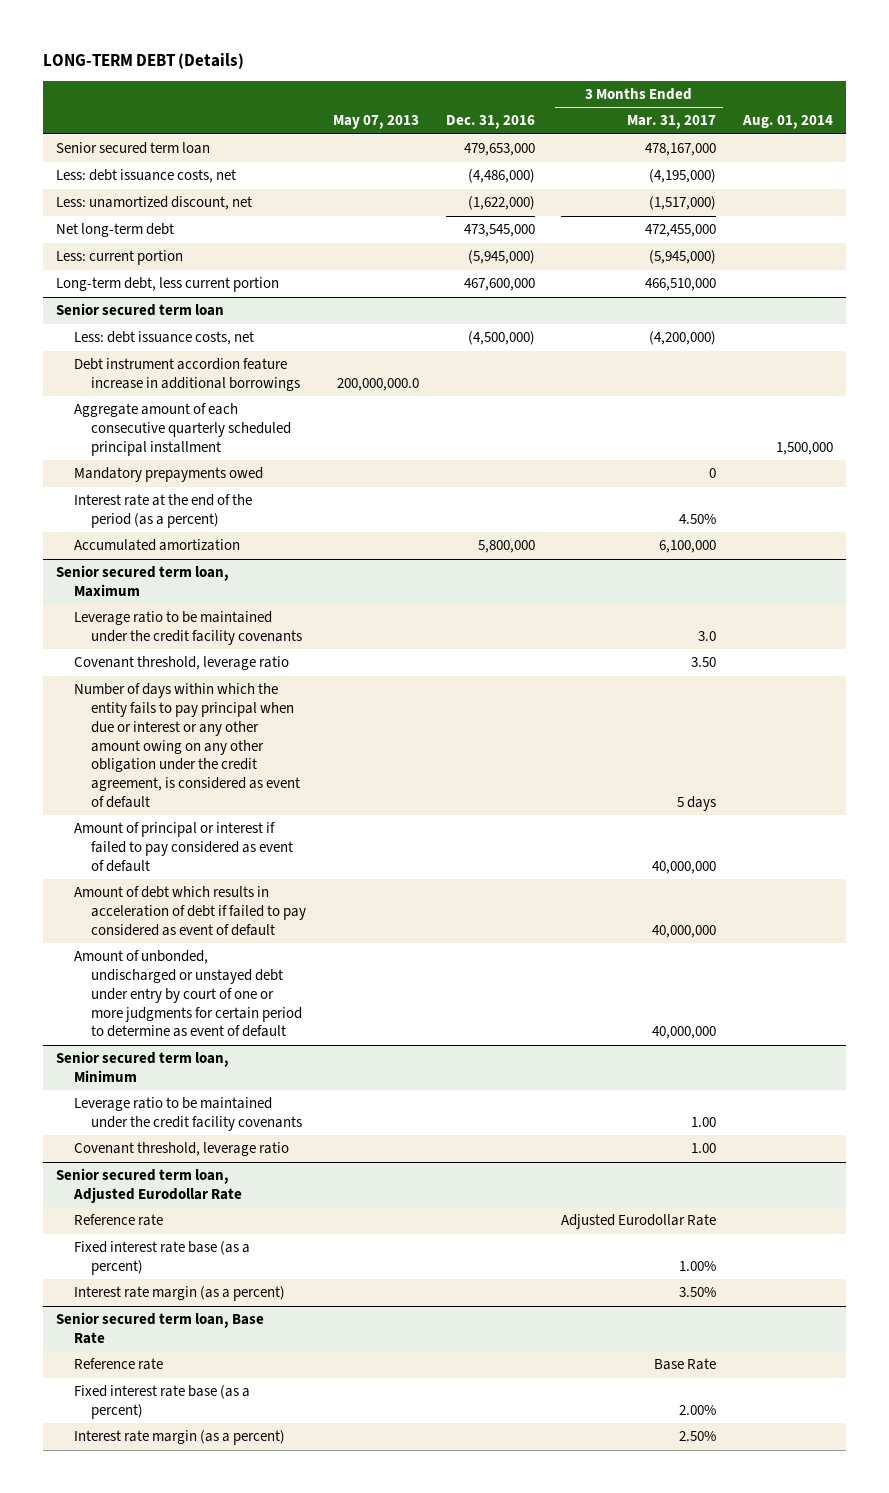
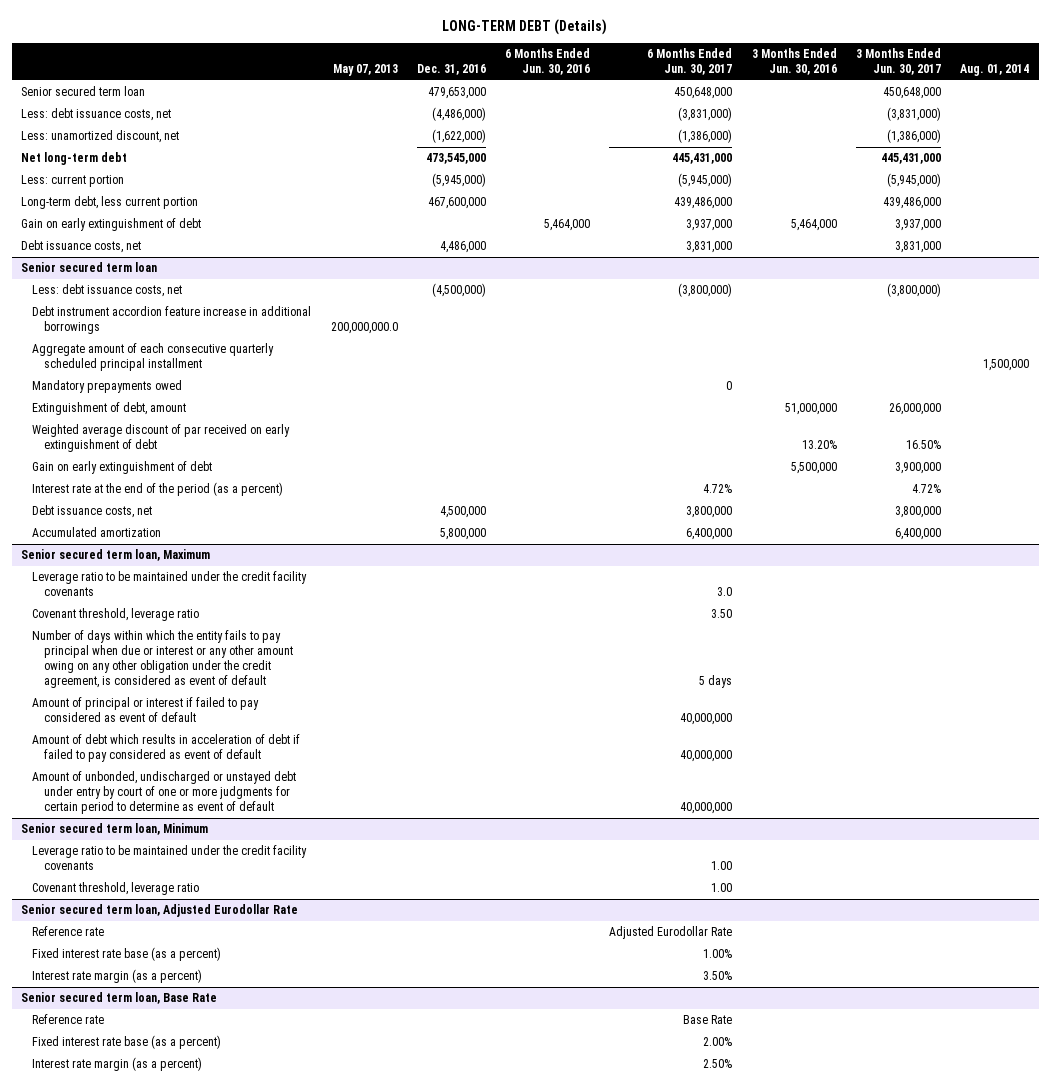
- | May 07, 2013 | Dec. 31, 2016 | 3 Months Ended Mar. 31, 2017 | Aug. 01, 2014
+ | May 07, 2013 | Dec. 31, 2016 | 6 Months Ended Jun. 30, 2016 | 6 Months Ended Jun. 30, 2017 | 3 Months Ended Jun. 30, 2016 | 3 Months Ended Jun. 30, 2017 | Aug. 01, 2014
+ Gain on early extinguishment of debt | | | 5,464,000 | 3,937,000 | 5,464,000 | 3,937,000 |
+ Debt issuance costs, net | | 4,486,000 | | 3,831,000 | | 3,831,000 |
@ Senior secured term loan
+ Extinguishment of debt, amount | | | | | 51,000,000 | 26,000,000 |
+ Weighted average discount of par received on early extinguishment of debt | | | | | 13.20% | 16.50% |
+ Gain on early extinguishment of debt | | | | | 5,500,000 | 3,900,000 |
+ Debt issuance costs, net | | 4,500,000 | | 3,800,000 | | 3,800,000 |

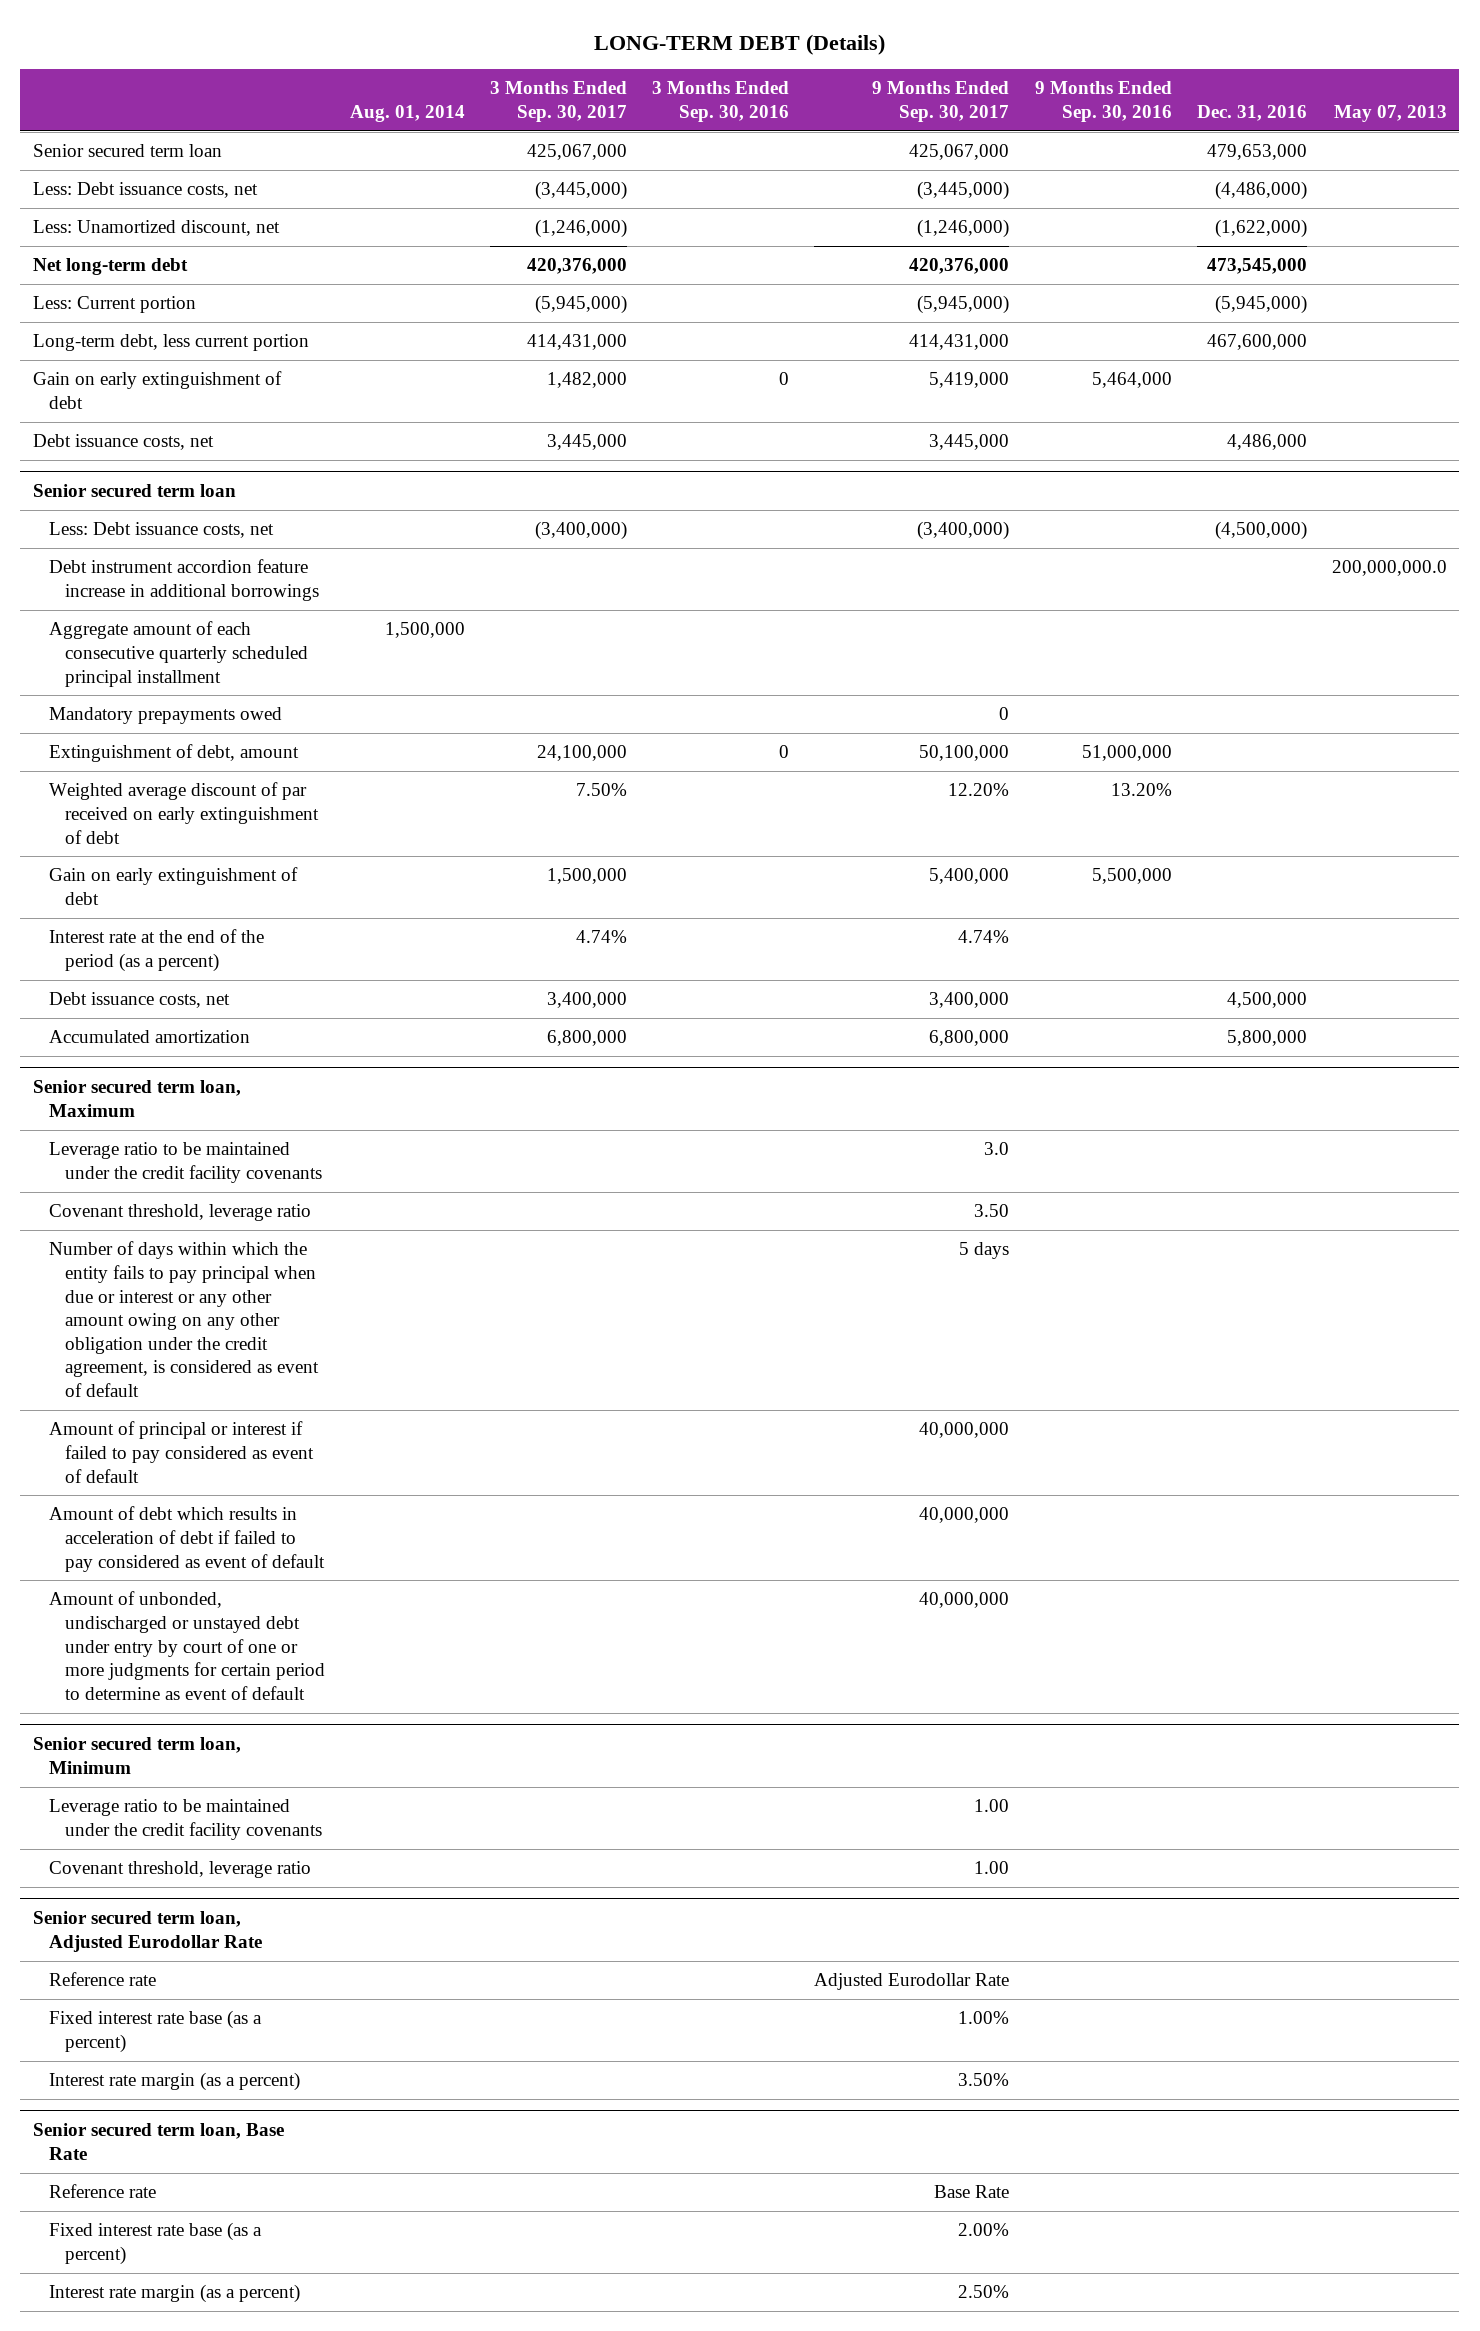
- | May 07, 2013 | Dec. 31, 2016 | 6 Months Ended Jun. 30, 2016 | 6 Months Ended Jun. 30, 2017 | 3 Months Ended Jun. 30, 2016 | 3 Months Ended Jun. 30, 2017 | Aug. 01, 2014
+ | Aug. 01, 2014 | 3 Months Ended Sep. 30, 2017 | 3 Months Ended Sep. 30, 2016 | 9 Months Ended Sep. 30, 2017 | 9 Months Ended Sep. 30, 2016 | Dec. 31, 2016 | May 07, 2013
- Less: debt issuance costs, net | | (4,486,000) | | (3,831,000) | | (3,831,000) |
- Less: unamortized discount, net | | (1,622,000) | | (1,386,000) | | (1,386,000) |
+ Less: Debt issuance costs, net | | (3,445,000) | | (3,445,000) | | (4,486,000) |
+ Less: Unamortized discount, net | | (1,246,000) | | (1,246,000) | | (1,622,000) |
- Less: current portion | | (5,945,000) | | (5,945,000) | | (5,945,000) |
+ Less: Current portion | | (5,945,000) | | (5,945,000) | | (5,945,000) |
@ Senior secured term loan
- Less: debt issuance costs, net | | (4,500,000) | | (3,800,000) | | (3,800,000) |
+ Less: Debt issuance costs, net | | (3,400,000) | | (3,400,000) | | (4,500,000) |

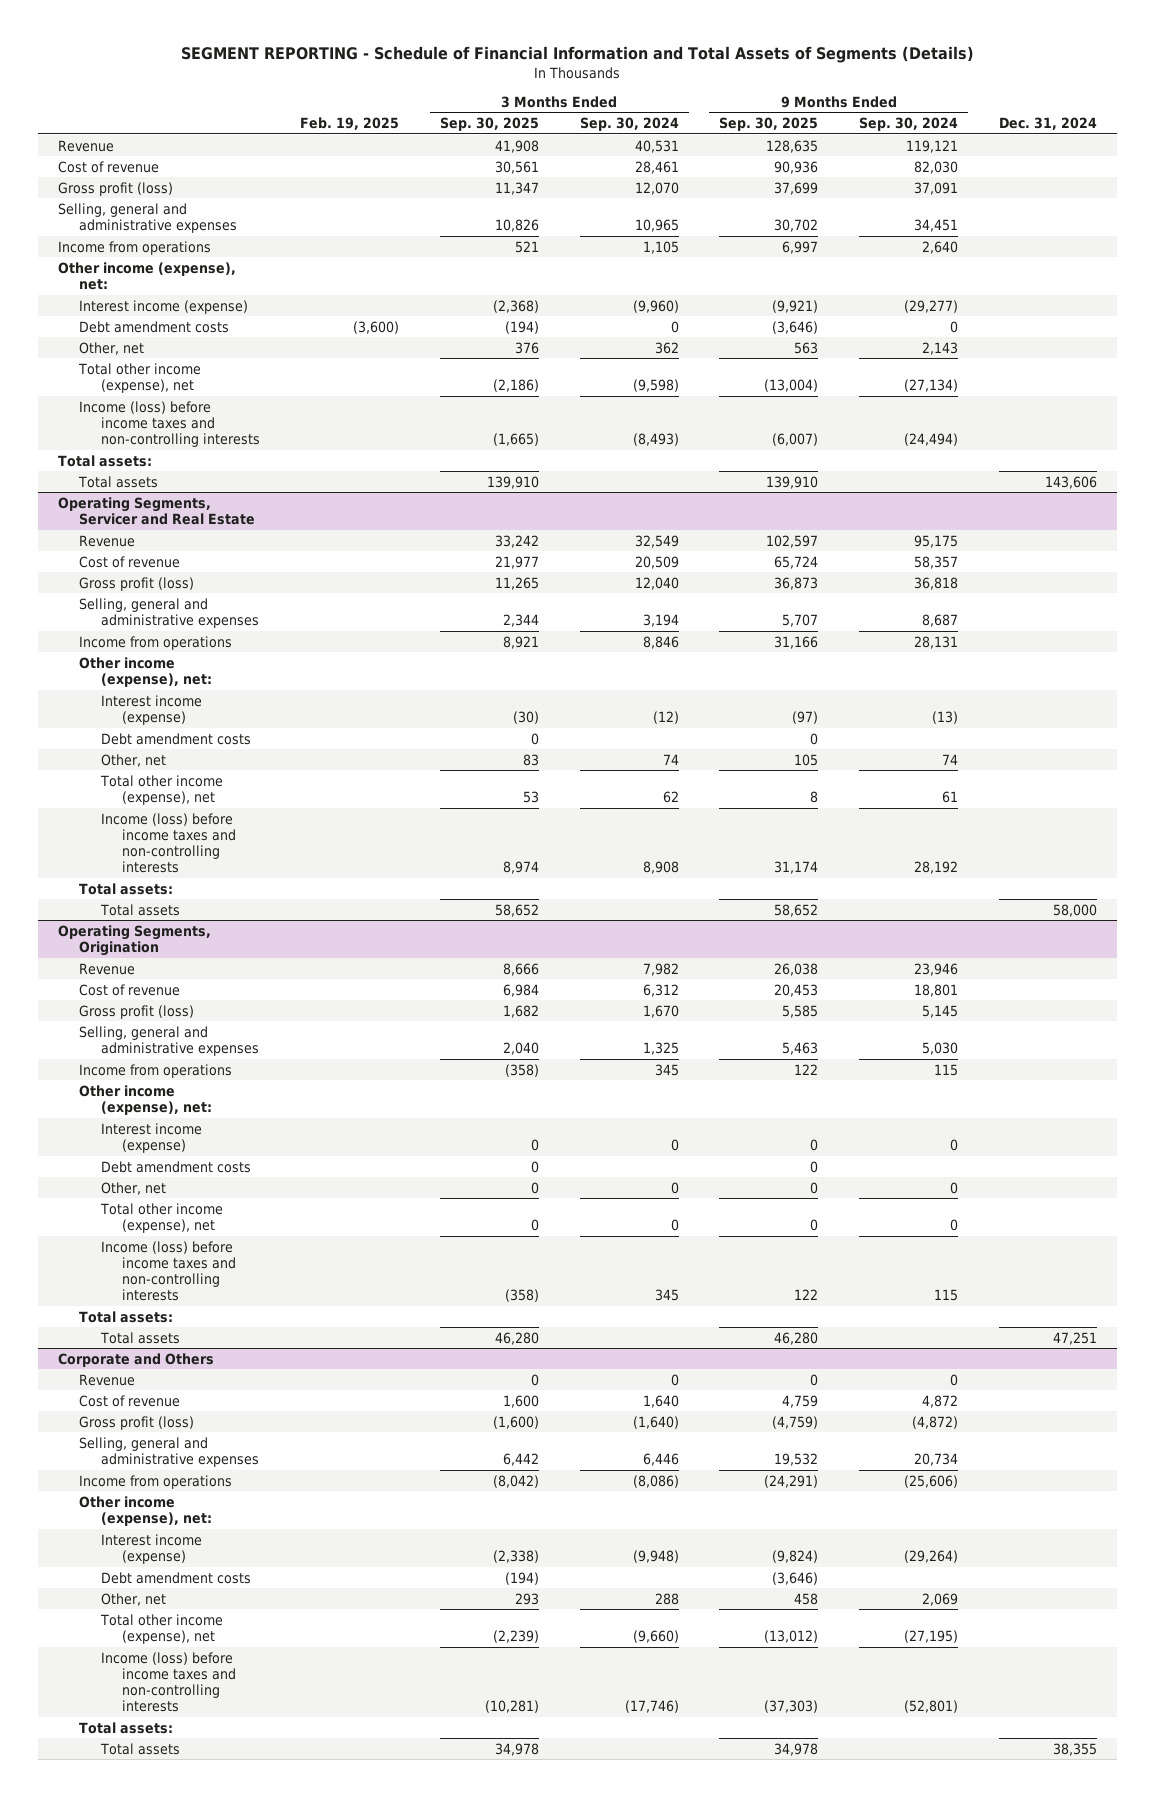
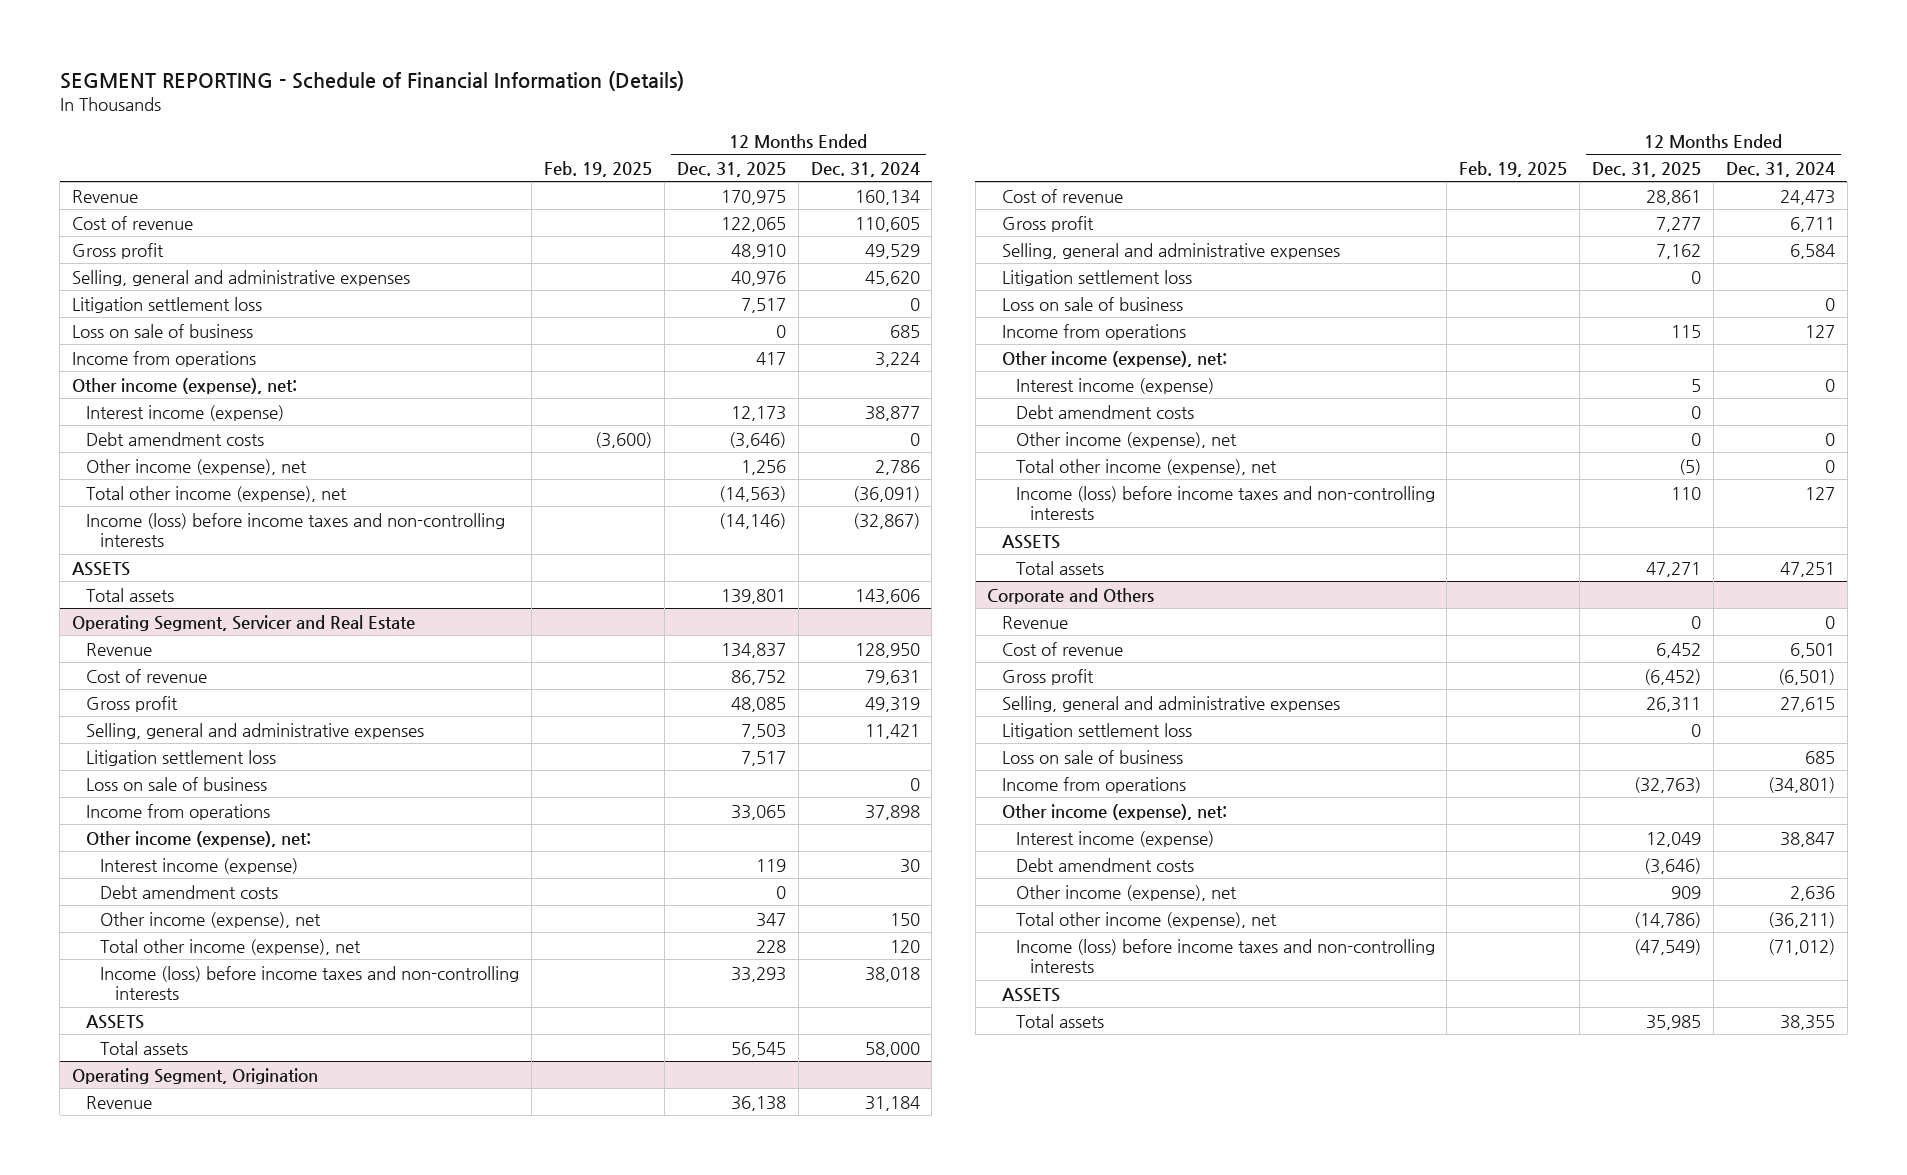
- SEGMENT REPORTING - Schedule of Financial Information and Total Assets of Segments (Details)
+ SEGMENT REPORTING - Schedule of Financial Information (Details)
- | Feb. 19, 2025 | 3 Months Ended Sep. 30, 2025 | 3 Months Ended Sep. 30, 2024 | 9 Months Ended Sep. 30, 2025 | 9 Months Ended Sep. 30, 2024 | Dec. 31, 2024
+ | Feb. 19, 2025 | 12 Months Ended Dec. 31, 2025 | 12 Months Ended Dec. 31, 2024
- Gross profit (loss) | | 11,347 | 12,070 | 37,699 | 37,091 |
+ Gross profit | | 48,910 | 49,529
+ Litigation settlement loss | | 7,517 | 0
+ Loss on sale of business | | 0 | 685
- Other, net | | 376 | 362 | 563 | 2,143 |
+ Other income (expense), net | | 1,256 | 2,786
- Total assets:
+ ASSETS
- Operating Segments, Servicer and Real Estate
+ Operating Segment, Servicer and Real Estate
- Gross profit (loss) | | 11,265 | 12,040 | 36,873 | 36,818 |
+ Gross profit | | 48,085 | 49,319
+ Litigation settlement loss | | 7,517 |
+ Loss on sale of business | | | 0
- Other, net | | 83 | 74 | 105 | 74 |
+ Other income (expense), net | | 347 | 150
- Total assets:
+ ASSETS
- Operating Segments, Origination
+ Operating Segment, Origination
- Gross profit (loss) | | 1,682 | 1,670 | 5,585 | 5,145 |
+ Gross profit | | 7,277 | 6,711
+ Litigation settlement loss | | 0 |
+ Loss on sale of business | | | 0
- Other, net | | 0 | 0 | 0 | 0 |
+ Other income (expense), net | | 0 | 0
- Total assets:
+ ASSETS
@ Corporate and Others
- Gross profit (loss) | | (1,600) | (1,640) | (4,759) | (4,872) |
+ Gross profit | | (6,452) | (6,501)
+ Litigation settlement loss | | 0 |
+ Loss on sale of business | | | 685
- Other, net | | 293 | 288 | 458 | 2,069 |
+ Other income (expense), net | | 909 | 2,636
- Total assets:
+ ASSETS

